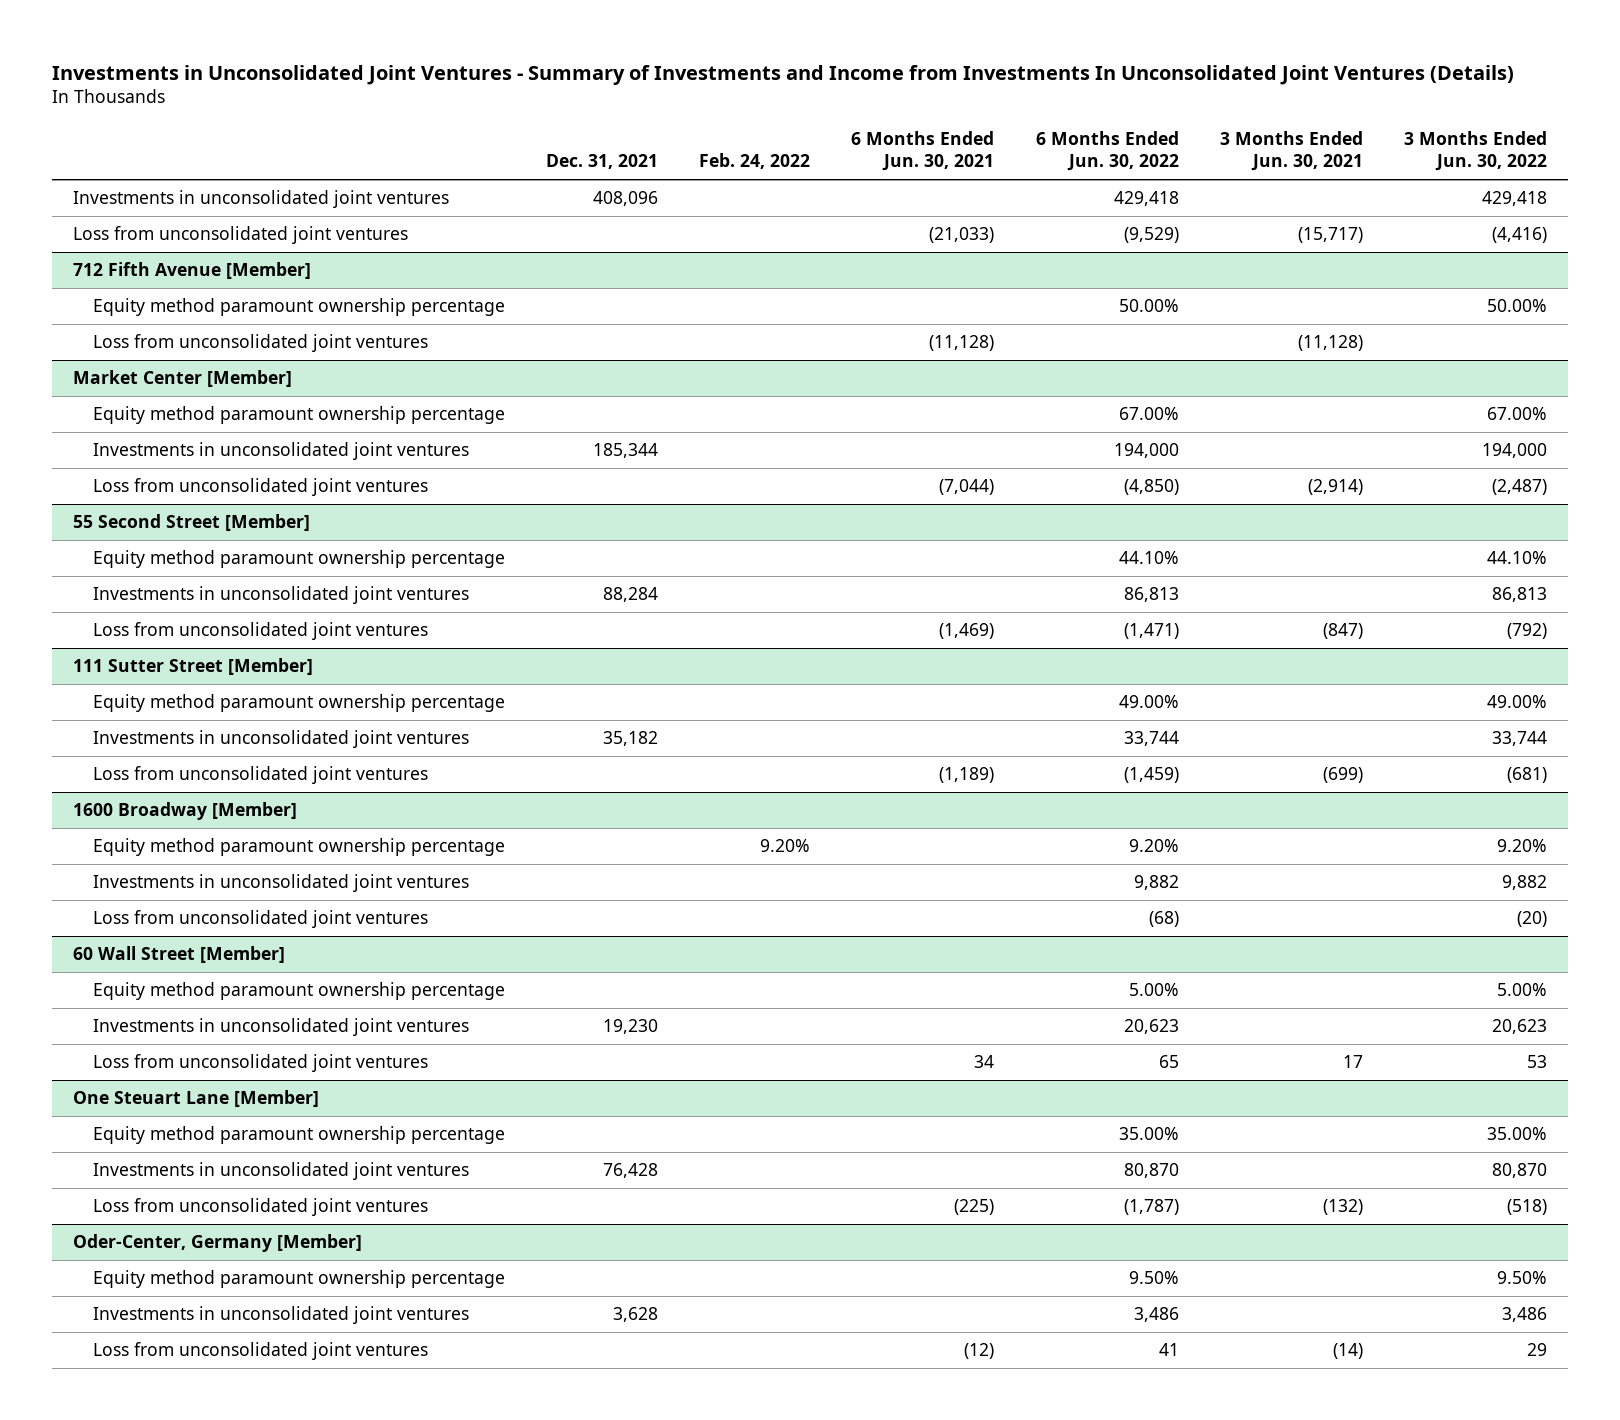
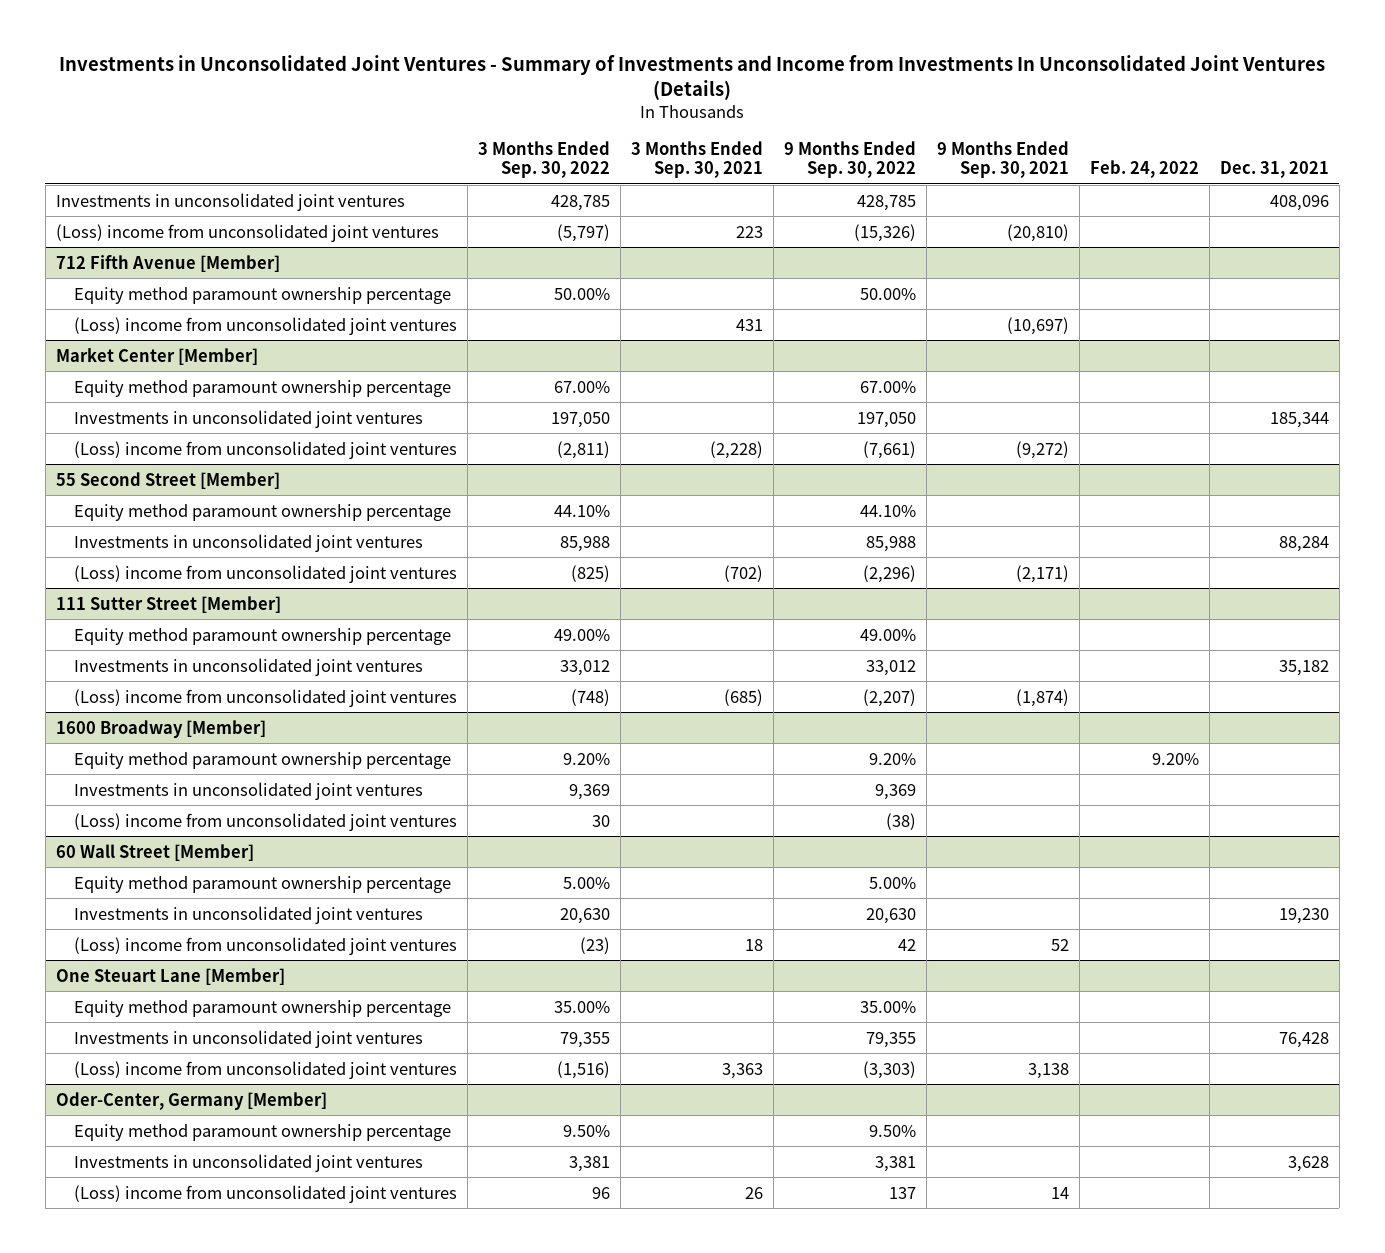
- | Dec. 31, 2021 | Feb. 24, 2022 | 6 Months Ended Jun. 30, 2021 | 6 Months Ended Jun. 30, 2022 | 3 Months Ended Jun. 30, 2021 | 3 Months Ended Jun. 30, 2022
+ | 3 Months Ended Sep. 30, 2022 | 3 Months Ended Sep. 30, 2021 | 9 Months Ended Sep. 30, 2022 | 9 Months Ended Sep. 30, 2021 | Feb. 24, 2022 | Dec. 31, 2021
- Loss from unconsolidated joint ventures | | | (21,033) | (9,529) | (15,717) | (4,416)
+ (Loss) income from unconsolidated joint ventures | (5,797) | 223 | (15,326) | (20,810) | |
@ 712 Fifth Avenue [Member]
- Loss from unconsolidated joint ventures | | | (11,128) | | (11,128) |
+ (Loss) income from unconsolidated joint ventures | | 431 | | (10,697) | |
@ Market Center [Member]
- Loss from unconsolidated joint ventures | | | (7,044) | (4,850) | (2,914) | (2,487)
+ (Loss) income from unconsolidated joint ventures | (2,811) | (2,228) | (7,661) | (9,272) | |
@ 55 Second Street [Member]
- Loss from unconsolidated joint ventures | | | (1,469) | (1,471) | (847) | (792)
+ (Loss) income from unconsolidated joint ventures | (825) | (702) | (2,296) | (2,171) | |
@ 111 Sutter Street [Member]
- Loss from unconsolidated joint ventures | | | (1,189) | (1,459) | (699) | (681)
+ (Loss) income from unconsolidated joint ventures | (748) | (685) | (2,207) | (1,874) | |
@ 1600 Broadway [Member]
- Loss from unconsolidated joint ventures | | | | (68) | | (20)
+ (Loss) income from unconsolidated joint ventures | 30 | | (38) | | |
@ 60 Wall Street [Member]
- Loss from unconsolidated joint ventures | | | 34 | 65 | 17 | 53
+ (Loss) income from unconsolidated joint ventures | (23) | 18 | 42 | 52 | |
@ One Steuart Lane [Member]
- Loss from unconsolidated joint ventures | | | (225) | (1,787) | (132) | (518)
+ (Loss) income from unconsolidated joint ventures | (1,516) | 3,363 | (3,303) | 3,138 | |
@ Oder-Center, Germany [Member]
- Loss from unconsolidated joint ventures | | | (12) | 41 | (14) | 29
+ (Loss) income from unconsolidated joint ventures | 96 | 26 | 137 | 14 | |

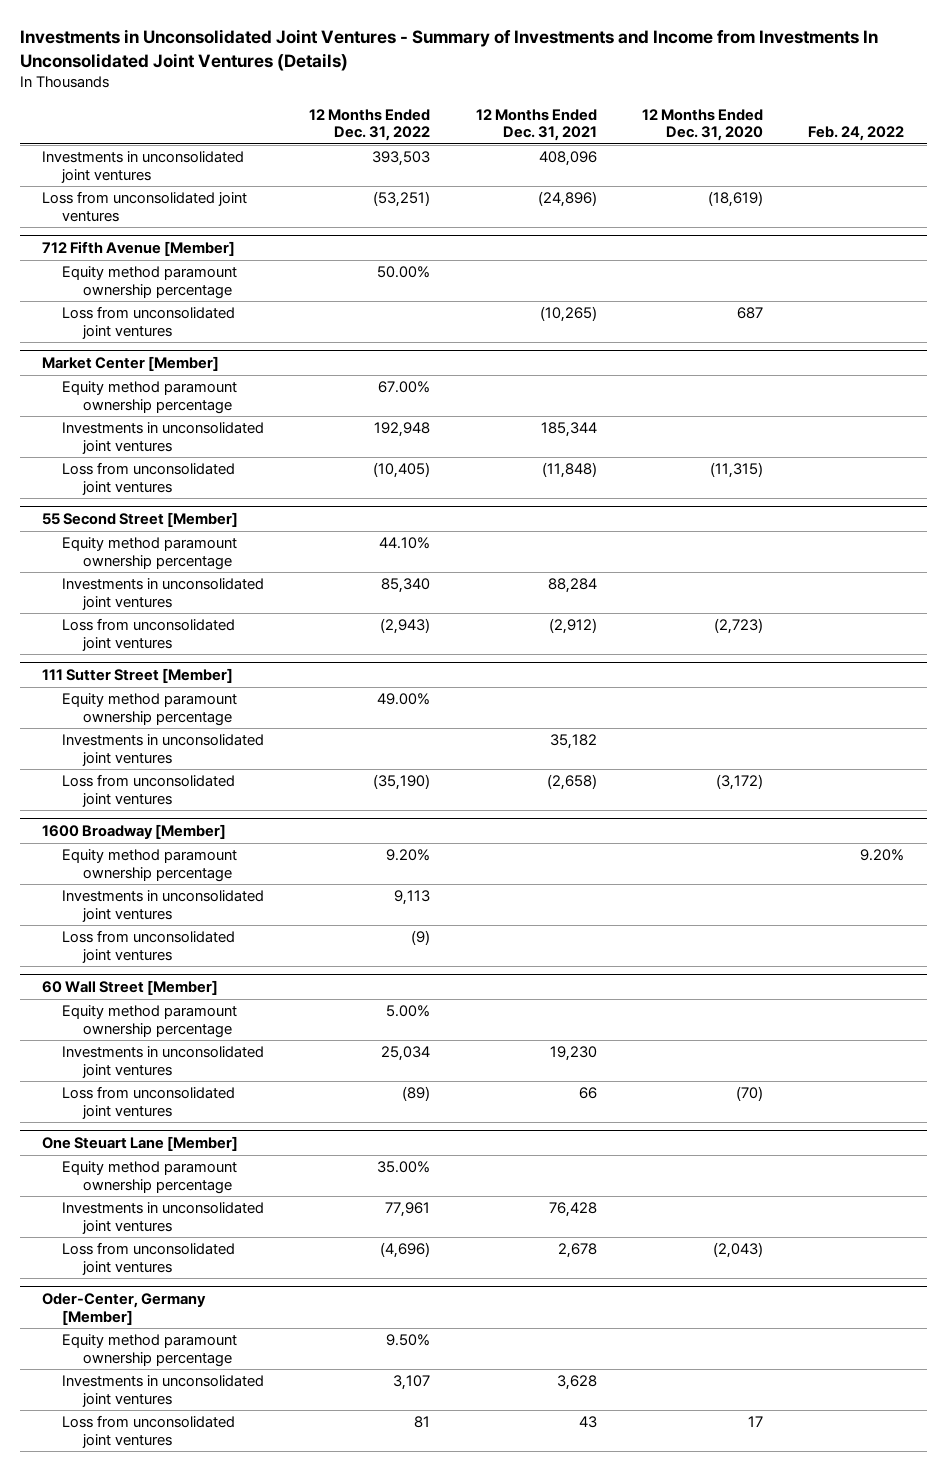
- | 3 Months Ended Sep. 30, 2022 | 3 Months Ended Sep. 30, 2021 | 9 Months Ended Sep. 30, 2022 | 9 Months Ended Sep. 30, 2021 | Feb. 24, 2022 | Dec. 31, 2021
+ | 12 Months Ended Dec. 31, 2022 | 12 Months Ended Dec. 31, 2021 | 12 Months Ended Dec. 31, 2020 | Feb. 24, 2022
- (Loss) income from unconsolidated joint ventures | (5,797) | 223 | (15,326) | (20,810) | |
+ Loss from unconsolidated joint ventures | (53,251) | (24,896) | (18,619) |
@ 712 Fifth Avenue [Member]
- (Loss) income from unconsolidated joint ventures | | 431 | | (10,697) | |
+ Loss from unconsolidated joint ventures | | (10,265) | 687 |
@ Market Center [Member]
- (Loss) income from unconsolidated joint ventures | (2,811) | (2,228) | (7,661) | (9,272) | |
+ Loss from unconsolidated joint ventures | (10,405) | (11,848) | (11,315) |
@ 55 Second Street [Member]
- (Loss) income from unconsolidated joint ventures | (825) | (702) | (2,296) | (2,171) | |
+ Loss from unconsolidated joint ventures | (2,943) | (2,912) | (2,723) |
@ 111 Sutter Street [Member]
- (Loss) income from unconsolidated joint ventures | (748) | (685) | (2,207) | (1,874) | |
+ Loss from unconsolidated joint ventures | (35,190) | (2,658) | (3,172) |
@ 1600 Broadway [Member]
- (Loss) income from unconsolidated joint ventures | 30 | | (38) | | |
+ Loss from unconsolidated joint ventures | (9) | | |
@ 60 Wall Street [Member]
- (Loss) income from unconsolidated joint ventures | (23) | 18 | 42 | 52 | |
+ Loss from unconsolidated joint ventures | (89) | 66 | (70) |
@ One Steuart Lane [Member]
- (Loss) income from unconsolidated joint ventures | (1,516) | 3,363 | (3,303) | 3,138 | |
+ Loss from unconsolidated joint ventures | (4,696) | 2,678 | (2,043) |
@ Oder-Center, Germany [Member]
- (Loss) income from unconsolidated joint ventures | 96 | 26 | 137 | 14 | |
+ Loss from unconsolidated joint ventures | 81 | 43 | 17 |

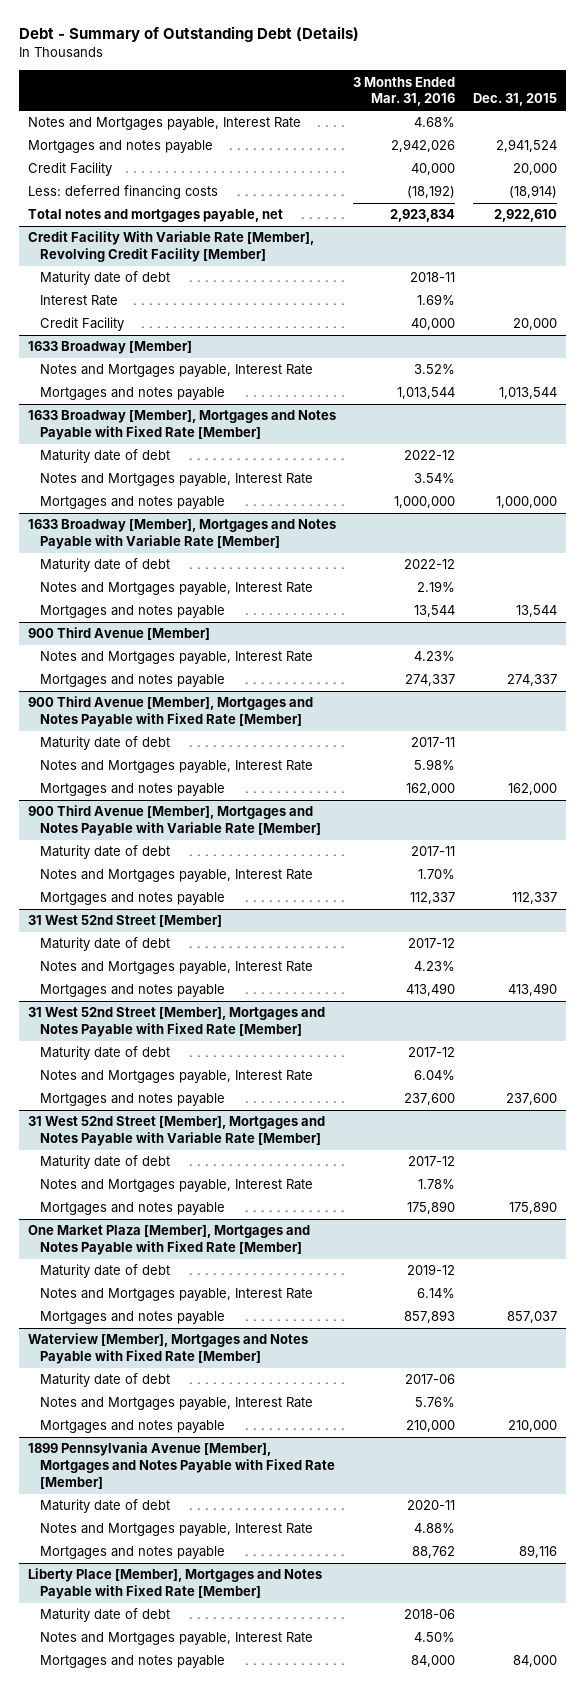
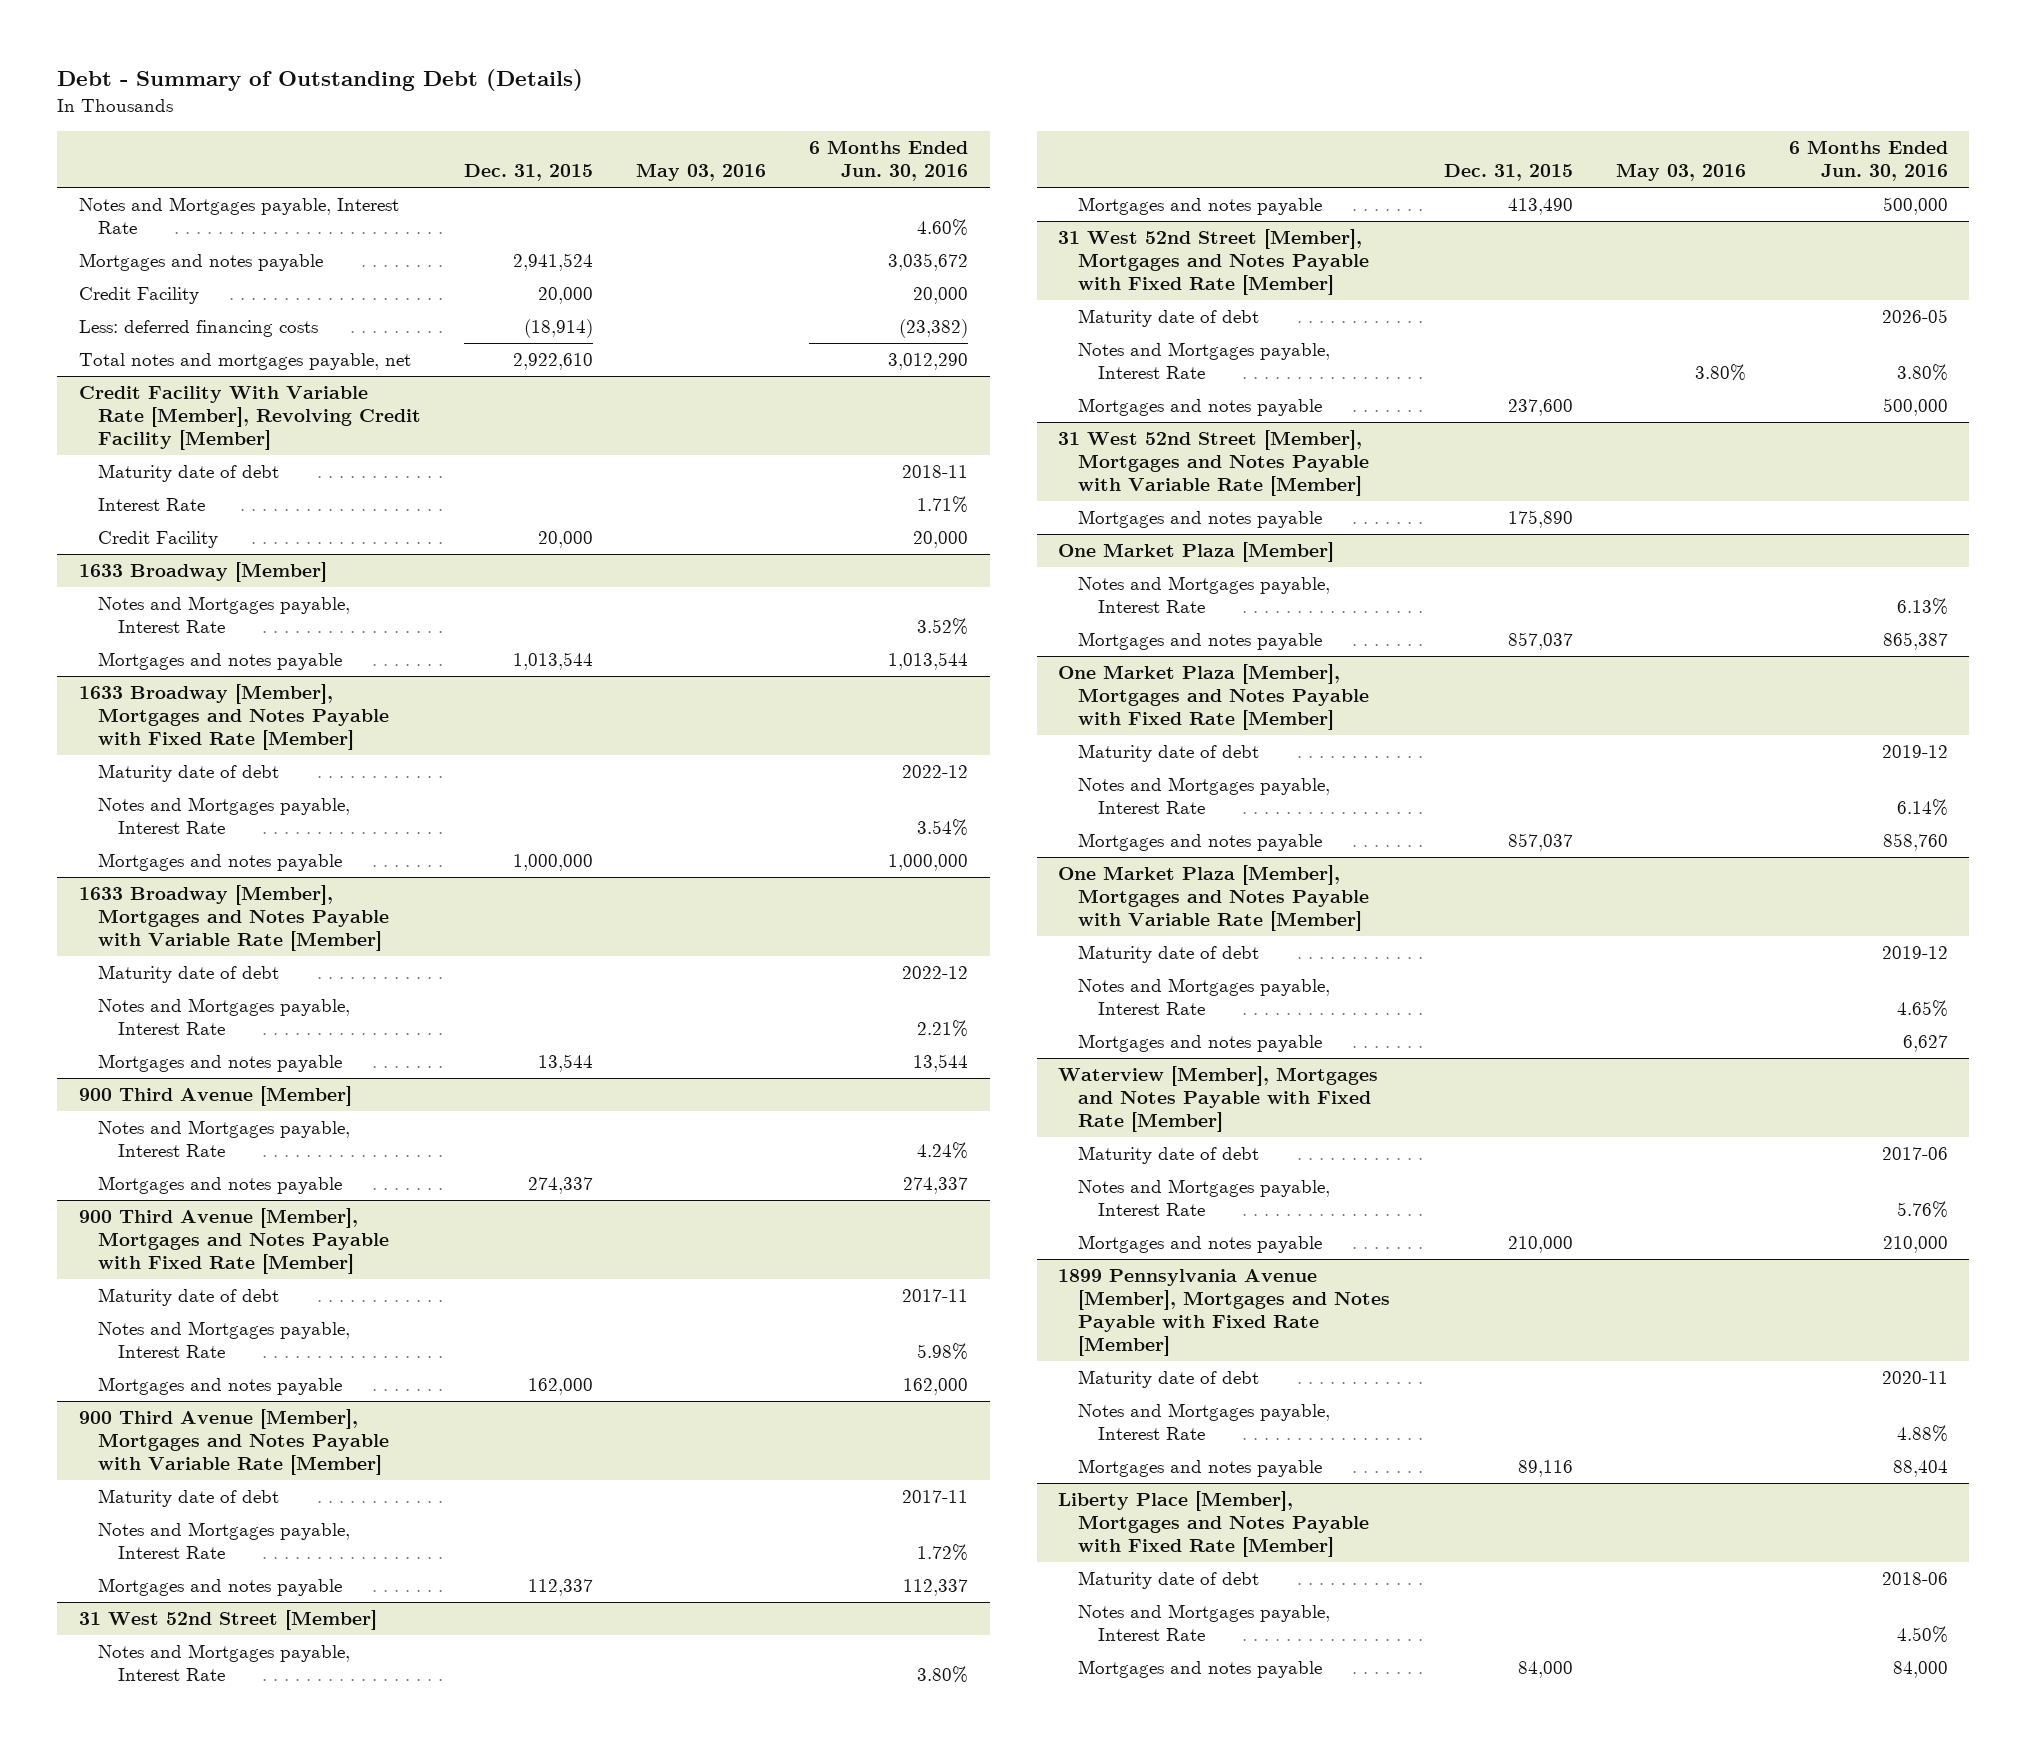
- | 3 Months Ended Mar. 31, 2016 | Dec. 31, 2015
+ | Dec. 31, 2015 | May 03, 2016 | 6 Months Ended Jun. 30, 2016
@ 31 West 52nd Street [Member]
- Maturity date of debt | 2017-12 |
@ 31 West 52nd Street [Member], Mortgages and Notes Payable with Variable Rate [Member]
- Maturity date of debt | 2017-12 |
- Notes and Mortgages payable, Interest Rate | 1.78% |
+ One Market Plaza [Member]
+ Notes and Mortgages payable, Interest Rate | | | 6.13%
+ Mortgages and notes payable | 857,037 | | 865,387
+ One Market Plaza [Member], Mortgages and Notes Payable with Variable Rate [Member]
+ Maturity date of debt | | | 2019-12
+ Notes and Mortgages payable, Interest Rate | | | 4.65%
+ Mortgages and notes payable | | | 6,627

